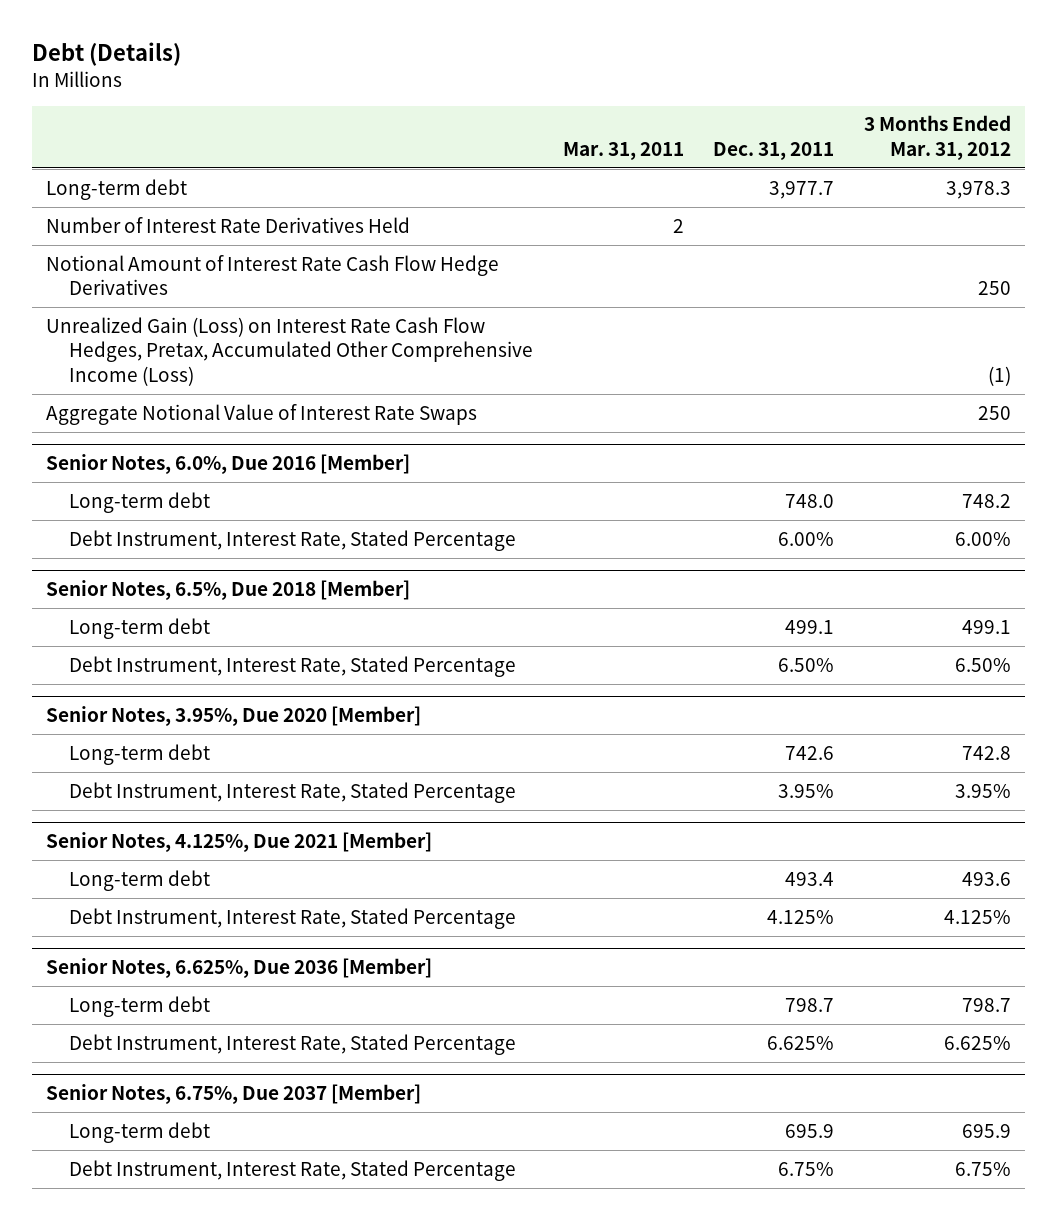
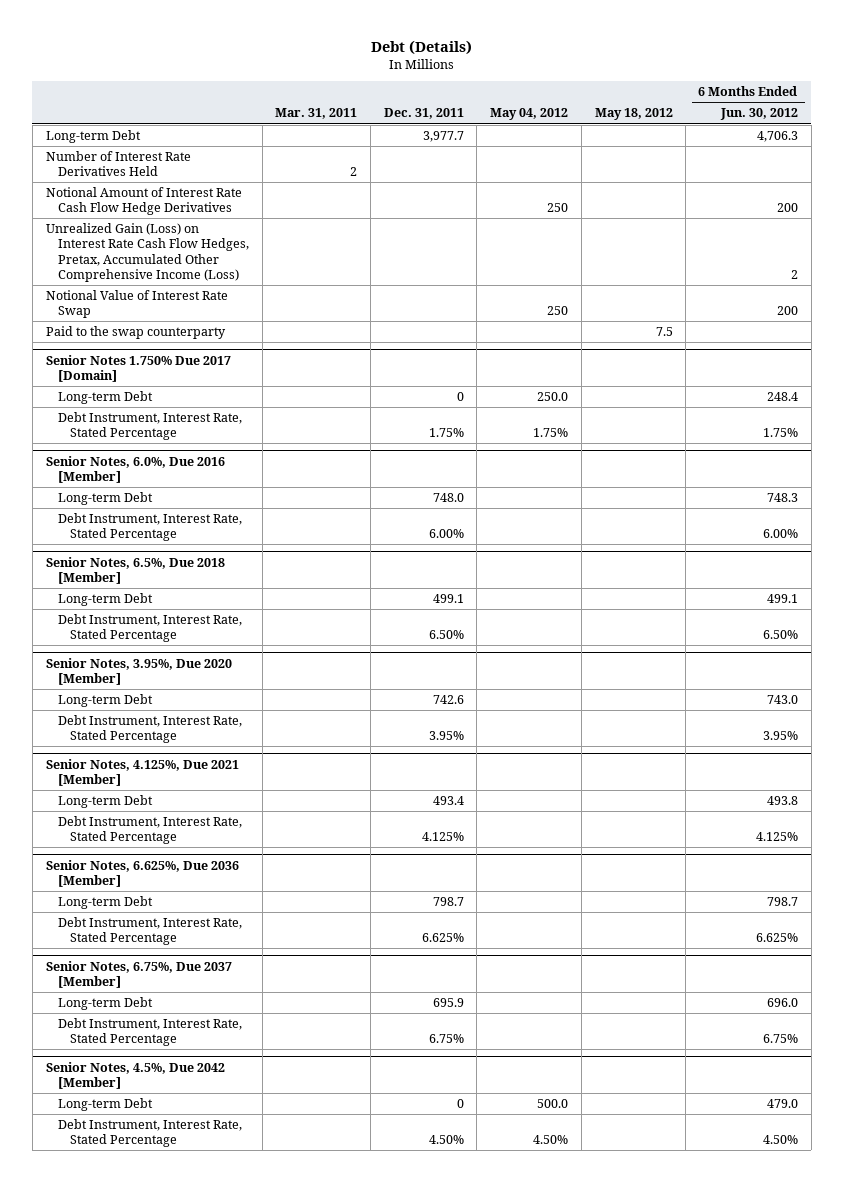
- | Mar. 31, 2011 | Dec. 31, 2011 | 3 Months Ended Mar. 31, 2012
+ | Mar. 31, 2011 | Dec. 31, 2011 | May 04, 2012 | May 18, 2012 | 6 Months Ended Jun. 30, 2012
- Long-term debt | | 3,977.7 | 3,978.3
+ Long-term Debt | | 3,977.7 | | | 4,706.3
- Aggregate Notional Value of Interest Rate Swaps | | | 250
+ Notional Value of Interest Rate Swap | | | 250 | | 200
+ Paid to the swap counterparty | | | | 7.5 |
+ Senior Notes 1.750% Due 2017 [Domain]
+ Long-term Debt | | 0 | 250.0 | | 248.4
+ Debt Instrument, Interest Rate, Stated Percentage | | 1.75% | 1.75% | | 1.75%
@ Senior Notes, 6.0%, Due 2016 [Member]
- Long-term debt | | 748.0 | 748.2
+ Long-term Debt | | 748.0 | | | 748.3
@ Senior Notes, 6.5%, Due 2018 [Member]
- Long-term debt | | 499.1 | 499.1
+ Long-term Debt | | 499.1 | | | 499.1
@ Senior Notes, 3.95%, Due 2020 [Member]
- Long-term debt | | 742.6 | 742.8
+ Long-term Debt | | 742.6 | | | 743.0
@ Senior Notes, 4.125%, Due 2021 [Member]
- Long-term debt | | 493.4 | 493.6
+ Long-term Debt | | 493.4 | | | 493.8
@ Senior Notes, 6.625%, Due 2036 [Member]
- Long-term debt | | 798.7 | 798.7
+ Long-term Debt | | 798.7 | | | 798.7
@ Senior Notes, 6.75%, Due 2037 [Member]
- Long-term debt | | 695.9 | 695.9
+ Long-term Debt | | 695.9 | | | 696.0
+ Senior Notes, 4.5%, Due 2042 [Member]
+ Long-term Debt | | 0 | 500.0 | | 479.0
+ Debt Instrument, Interest Rate, Stated Percentage | | 4.50% | 4.50% | | 4.50%

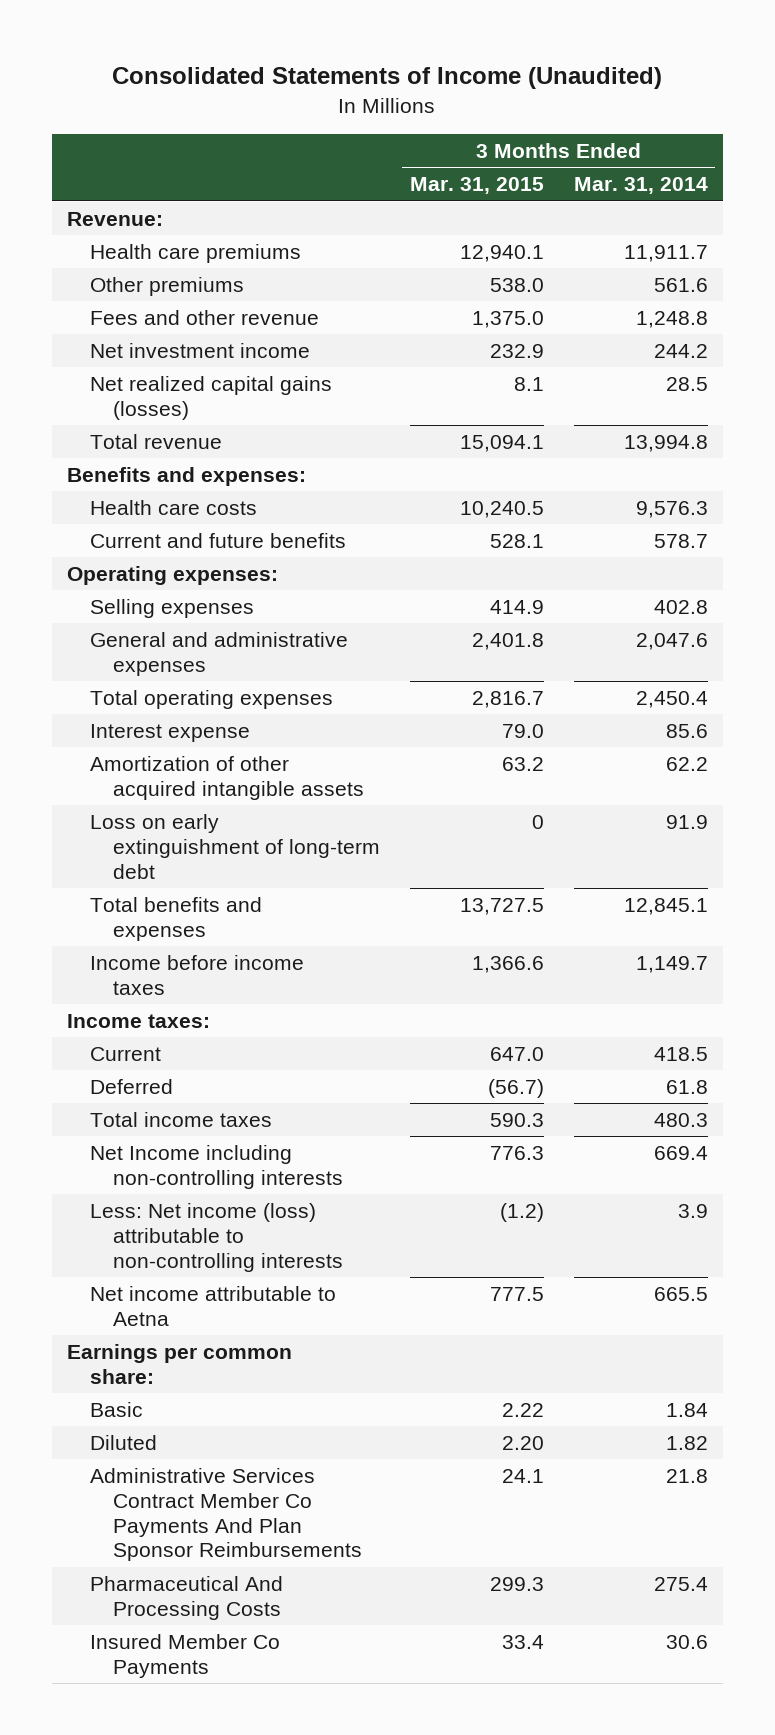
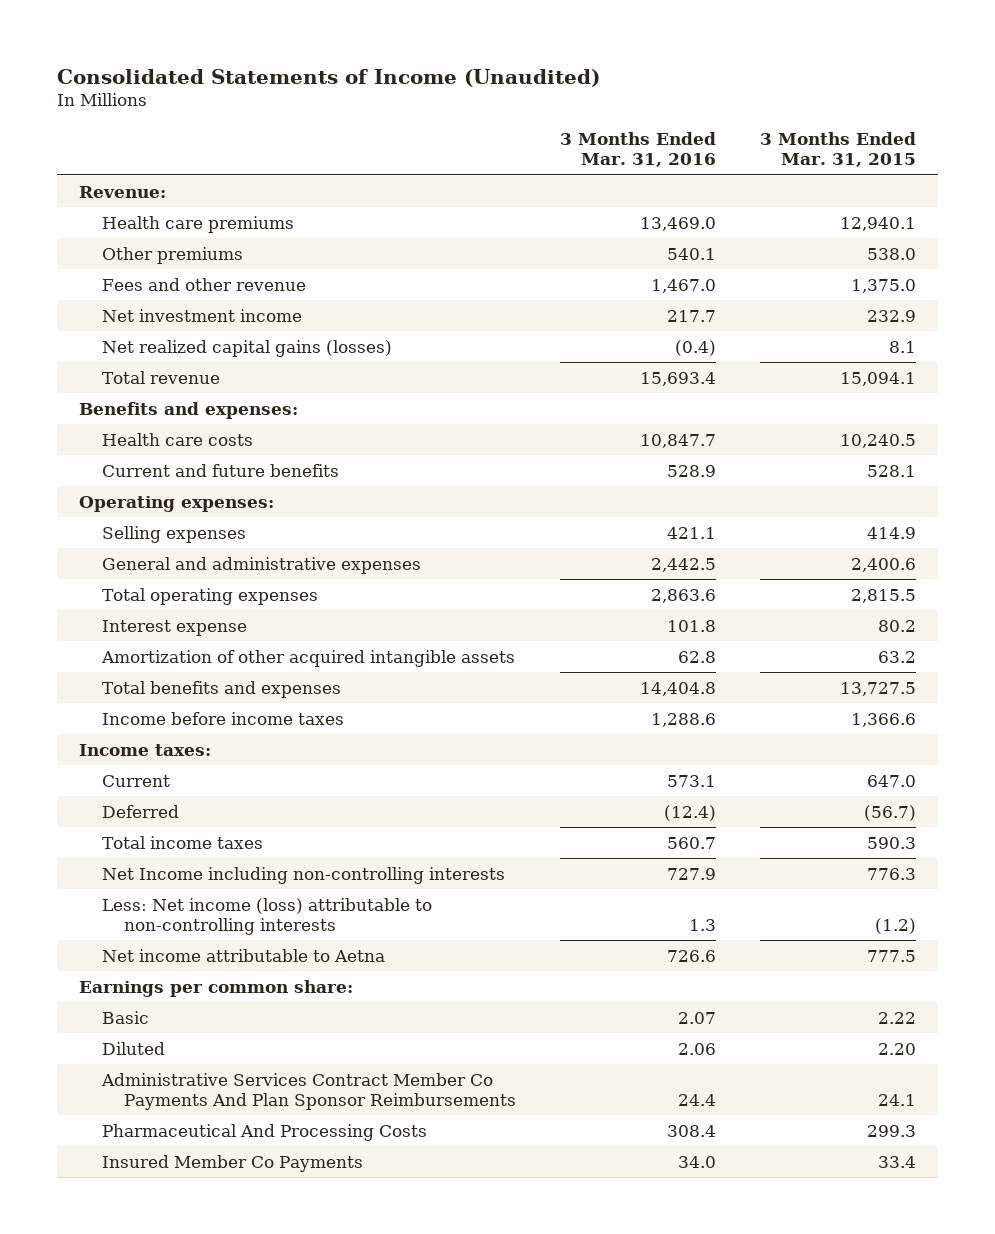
- | 3 Months Ended Mar. 31, 2015 | 3 Months Ended Mar. 31, 2014
+ | 3 Months Ended Mar. 31, 2016 | 3 Months Ended Mar. 31, 2015
- General and administrative expenses | 2,401.8 | 2,047.6
- Total operating expenses | 2,816.7 | 2,450.4
- Interest expense | 79.0 | 85.6
+ General and administrative expenses | 2,442.5 | 2,400.6
+ Total operating expenses | 2,863.6 | 2,815.5
+ Interest expense | 101.8 | 80.2
- Loss on early extinguishment of long-term debt | 0 | 91.9

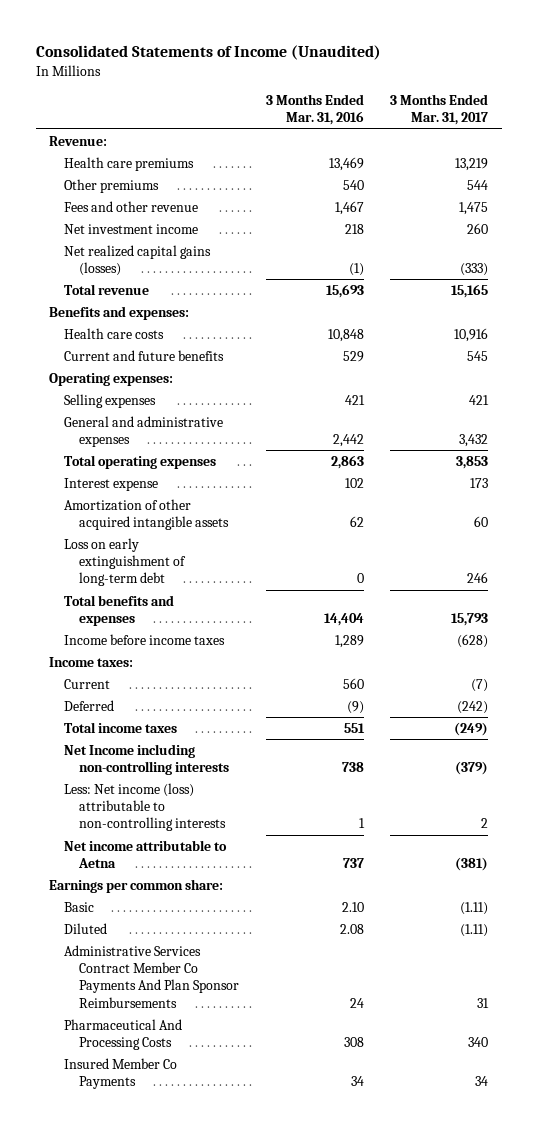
- | 3 Months Ended Mar. 31, 2016 | 3 Months Ended Mar. 31, 2015
+ | 3 Months Ended Mar. 31, 2016 | 3 Months Ended Mar. 31, 2017
- Health care premiums | 13,469.0 | 12,940.1
- Other premiums | 540.1 | 538.0
- Fees and other revenue | 1,467.0 | 1,375.0
- Net investment income | 217.7 | 232.9
- Net realized capital gains (losses) | (0.4) | 8.1
- Total revenue | 15,693.4 | 15,094.1
+ Health care premiums | 13,469 | 13,219
+ Other premiums | 540 | 544
+ Fees and other revenue | 1,467 | 1,475
+ Net investment income | 218 | 260
+ Net realized capital gains (losses) | (1) | (333)
+ Total revenue | 15,693 | 15,165
- Health care costs | 10,847.7 | 10,240.5
- Current and future benefits | 528.9 | 528.1
+ Health care costs | 10,848 | 10,916
+ Current and future benefits | 529 | 545
- Selling expenses | 421.1 | 414.9
- General and administrative expenses | 2,442.5 | 2,400.6
- Total operating expenses | 2,863.6 | 2,815.5
- Interest expense | 101.8 | 80.2
- Amortization of other acquired intangible assets | 62.8 | 63.2
- Total benefits and expenses | 14,404.8 | 13,727.5
- Income before income taxes | 1,288.6 | 1,366.6
+ Selling expenses | 421 | 421
+ General and administrative expenses | 2,442 | 3,432
+ Total operating expenses | 2,863 | 3,853
+ Interest expense | 102 | 173
+ Amortization of other acquired intangible assets | 62 | 60
+ Loss on early extinguishment of long-term debt | 0 | 246
+ Total benefits and expenses | 14,404 | 15,793
+ Income before income taxes | 1,289 | (628)
- Current | 573.1 | 647.0
- Deferred | (12.4) | (56.7)
- Total income taxes | 560.7 | 590.3
- Net Income including non-controlling interests | 727.9 | 776.3
- Less: Net income (loss) attributable to non-controlling interests | 1.3 | (1.2)
- Net income attributable to Aetna | 726.6 | 777.5
+ Current | 560 | (7)
+ Deferred | (9) | (242)
+ Total income taxes | 551 | (249)
+ Net Income including non-controlling interests | 738 | (379)
+ Less: Net income (loss) attributable to non-controlling interests | 1 | 2
+ Net income attributable to Aetna | 737 | (381)
- Basic | 2.07 | 2.22
- Diluted | 2.06 | 2.20
- Administrative Services Contract Member Co Payments And Plan Sponsor Reimbursements | 24.4 | 24.1
- Pharmaceutical And Processing Costs | 308.4 | 299.3
- Insured Member Co Payments | 34.0 | 33.4
+ Basic | 2.10 | (1.11)
+ Diluted | 2.08 | (1.11)
+ Administrative Services Contract Member Co Payments And Plan Sponsor Reimbursements | 24 | 31
+ Pharmaceutical And Processing Costs | 308 | 340
+ Insured Member Co Payments | 34 | 34

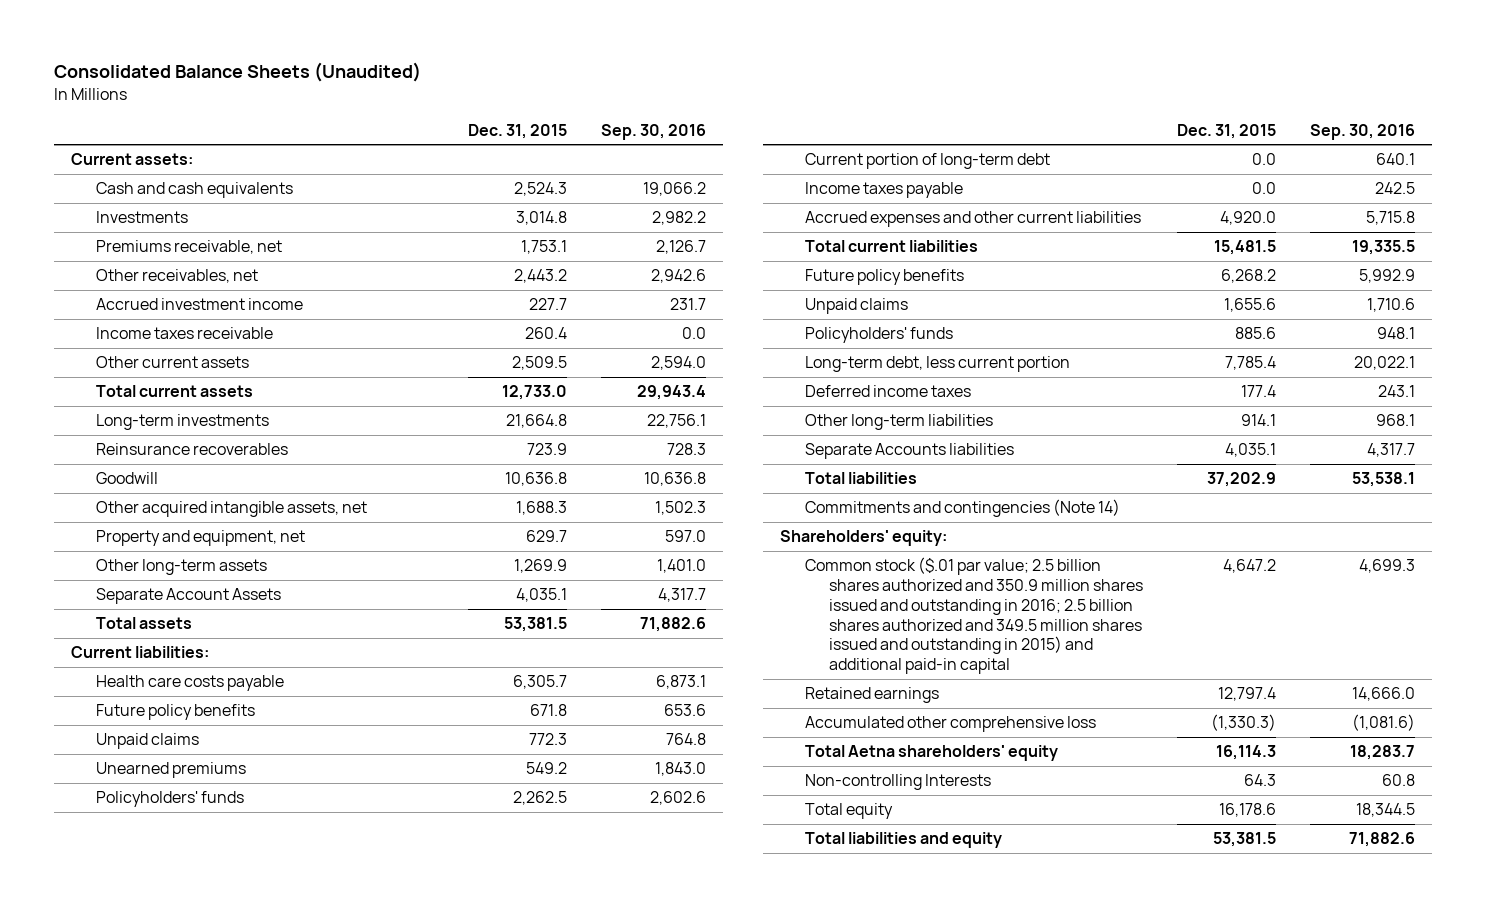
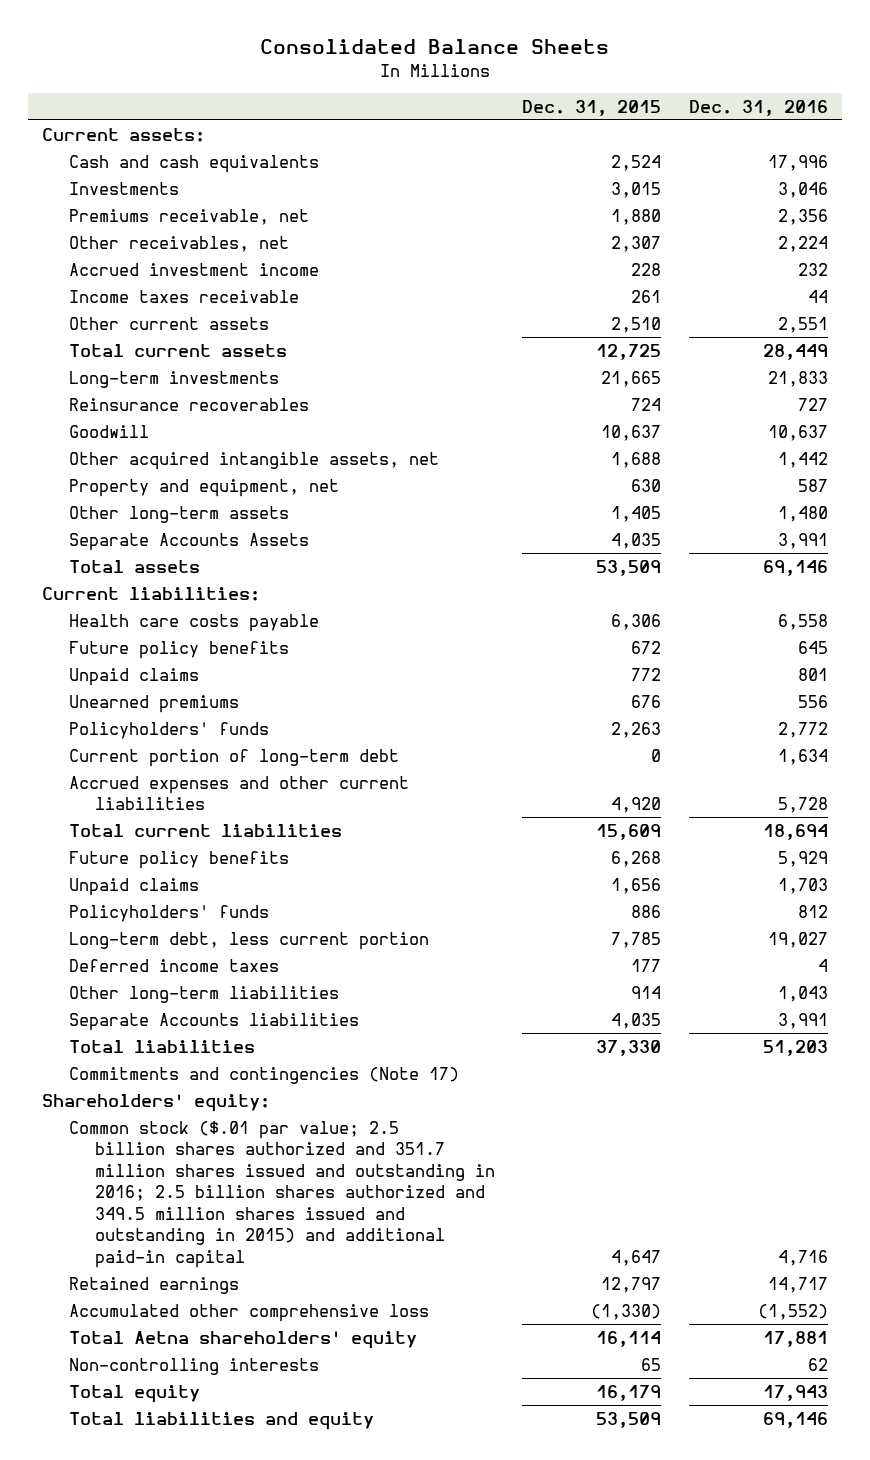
- Consolidated Balance Sheets (Unaudited)
+ Consolidated Balance Sheets
- | Dec. 31, 2015 | Sep. 30, 2016
+ | Dec. 31, 2015 | Dec. 31, 2016
- Cash and cash equivalents | 2,524.3 | 19,066.2
- Investments | 3,014.8 | 2,982.2
- Premiums receivable, net | 1,753.1 | 2,126.7
- Other receivables, net | 2,443.2 | 2,942.6
- Accrued investment income | 227.7 | 231.7
- Income taxes receivable | 260.4 | 0.0
- Other current assets | 2,509.5 | 2,594.0
- Total current assets | 12,733.0 | 29,943.4
- Long-term investments | 21,664.8 | 22,756.1
- Reinsurance recoverables | 723.9 | 728.3
- Goodwill | 10,636.8 | 10,636.8
- Other acquired intangible assets, net | 1,688.3 | 1,502.3
- Property and equipment, net | 629.7 | 597.0
- Other long-term assets | 1,269.9 | 1,401.0
- Separate Account Assets | 4,035.1 | 4,317.7
- Total assets | 53,381.5 | 71,882.6
+ Cash and cash equivalents | 2,524 | 17,996
+ Investments | 3,015 | 3,046
+ Premiums receivable, net | 1,880 | 2,356
+ Other receivables, net | 2,307 | 2,224
+ Accrued investment income | 228 | 232
+ Income taxes receivable | 261 | 44
+ Other current assets | 2,510 | 2,551
+ Total current assets | 12,725 | 28,449
+ Long-term investments | 21,665 | 21,833
+ Reinsurance recoverables | 724 | 727
+ Goodwill | 10,637 | 10,637
+ Other acquired intangible assets, net | 1,688 | 1,442
+ Property and equipment, net | 630 | 587
+ Other long-term assets | 1,405 | 1,480
+ Separate Accounts Assets | 4,035 | 3,991
+ Total assets | 53,509 | 69,146
- Health care costs payable | 6,305.7 | 6,873.1
- Future policy benefits | 671.8 | 653.6
- Unpaid claims | 772.3 | 764.8
- Unearned premiums | 549.2 | 1,843.0
- Policyholders' funds | 2,262.5 | 2,602.6
- Current portion of long-term debt | 0.0 | 640.1
- Income taxes payable | 0.0 | 242.5
- Accrued expenses and other current liabilities | 4,920.0 | 5,715.8
- Total current liabilities | 15,481.5 | 19,335.5
- Future policy benefits | 6,268.2 | 5,992.9
- Unpaid claims | 1,655.6 | 1,710.6
- Policyholders' funds | 885.6 | 948.1
- Long-term debt, less current portion | 7,785.4 | 20,022.1
- Deferred income taxes | 177.4 | 243.1
- Other long-term liabilities | 914.1 | 968.1
- Separate Accounts liabilities | 4,035.1 | 4,317.7
- Total liabilities | 37,202.9 | 53,538.1
- Commitments and contingencies (Note 14)
+ Health care costs payable | 6,306 | 6,558
+ Future policy benefits | 672 | 645
+ Unpaid claims | 772 | 801
+ Unearned premiums | 676 | 556
+ Policyholders' funds | 2,263 | 2,772
+ Current portion of long-term debt | 0 | 1,634
+ Accrued expenses and other current liabilities | 4,920 | 5,728
+ Total current liabilities | 15,609 | 18,694
+ Future policy benefits | 6,268 | 5,929
+ Unpaid claims | 1,656 | 1,703
+ Policyholders' funds | 886 | 812
+ Long-term debt, less current portion | 7,785 | 19,027
+ Deferred income taxes | 177 | 4
+ Other long-term liabilities | 914 | 1,043
+ Separate Accounts liabilities | 4,035 | 3,991
+ Total liabilities | 37,330 | 51,203
+ Commitments and contingencies (Note 17)
- Common stock ($.01 par value; 2.5 billion shares authorized and 350.9 million shares issued and outstanding in 2016; 2.5 billion shares authorized and 349.5 million shares issued and outstanding in 2015) and additional paid-in capital | 4,647.2 | 4,699.3
- Retained earnings | 12,797.4 | 14,666.0
- Accumulated other comprehensive loss | (1,330.3) | (1,081.6)
- Total Aetna shareholders' equity | 16,114.3 | 18,283.7
- Non-controlling Interests | 64.3 | 60.8
- Total equity | 16,178.6 | 18,344.5
- Total liabilities and equity | 53,381.5 | 71,882.6
+ Common stock ($.01 par value; 2.5 billion shares authorized and 351.7 million shares issued and outstanding in 2016; 2.5 billion shares authorized and 349.5 million shares issued and outstanding in 2015) and additional paid-in capital | 4,647 | 4,716
+ Retained earnings | 12,797 | 14,717
+ Accumulated other comprehensive loss | (1,330) | (1,552)
+ Total Aetna shareholders' equity | 16,114 | 17,881
+ Non-controlling interests | 65 | 62
+ Total equity | 16,179 | 17,943
+ Total liabilities and equity | 53,509 | 69,146

